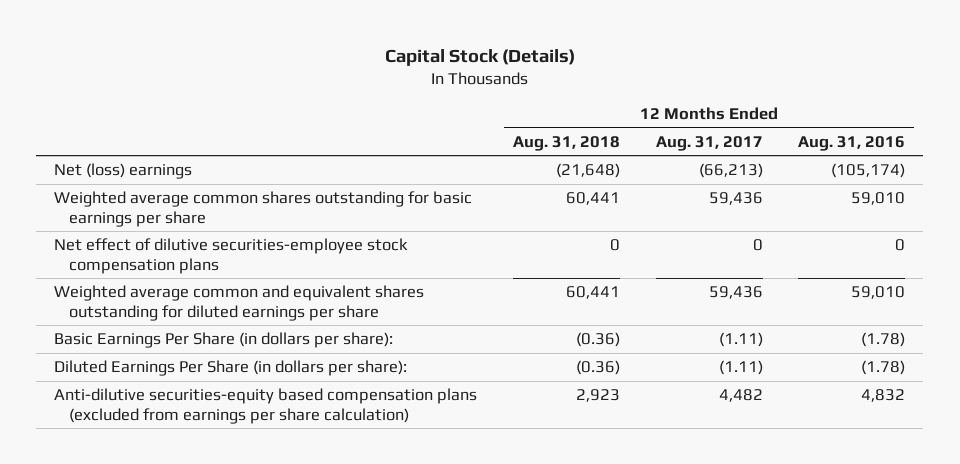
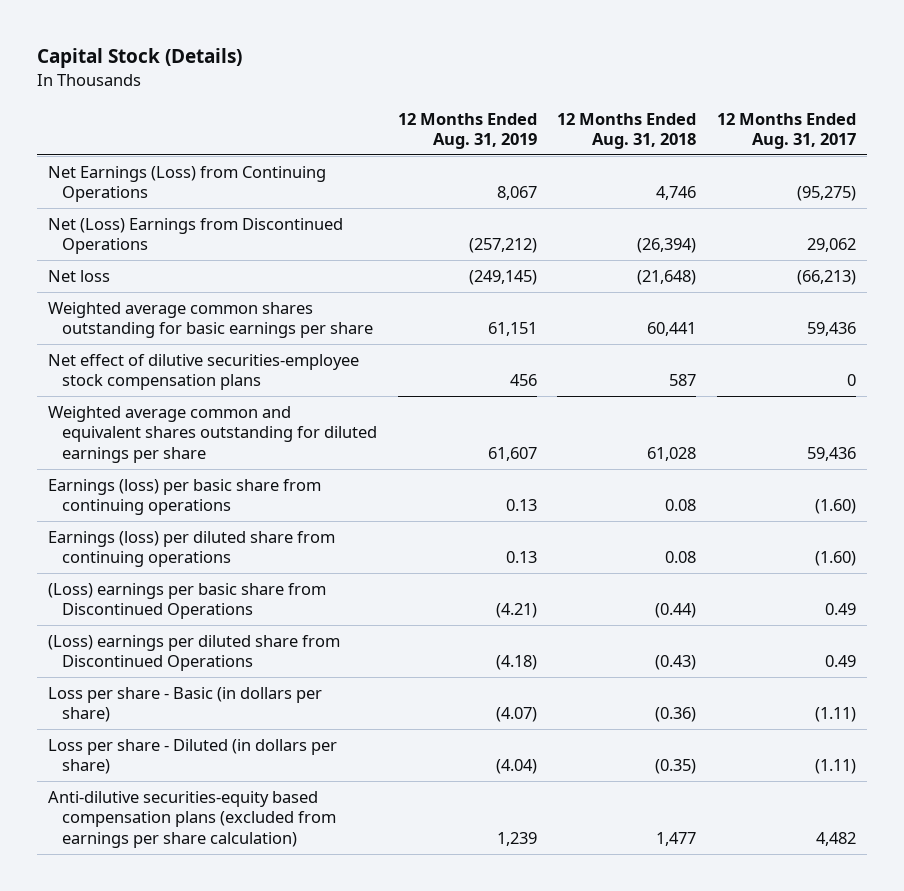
- | 12 Months Ended Aug. 31, 2018 | 12 Months Ended Aug. 31, 2017 | 12 Months Ended Aug. 31, 2016
+ | 12 Months Ended Aug. 31, 2019 | 12 Months Ended Aug. 31, 2018 | 12 Months Ended Aug. 31, 2017
- Net (loss) earnings | (21,648) | (66,213) | (105,174)
+ Net Earnings (Loss) from Continuing Operations | 8,067 | 4,746 | (95,275)
+ Net (Loss) Earnings from Discontinued Operations | (257,212) | (26,394) | 29,062
+ Net loss | (249,145) | (21,648) | (66,213)
- Net effect of dilutive securities-employee stock compensation plans | 0 | 0 | 0
- Weighted average common and equivalent shares outstanding for diluted earnings per share | 60,441 | 59,436 | 59,010
- Basic Earnings Per Share (in dollars per share): | (0.36) | (1.11) | (1.78)
- Diluted Earnings Per Share (in dollars per share): | (0.36) | (1.11) | (1.78)
- Anti-dilutive securities-equity based compensation plans (excluded from earnings per share calculation) | 2,923 | 4,482 | 4,832
+ Net effect of dilutive securities-employee stock compensation plans | 456 | 587 | 0
+ Weighted average common and equivalent shares outstanding for diluted earnings per share | 61,607 | 61,028 | 59,436
+ Earnings (loss) per basic share from continuing operations | 0.13 | 0.08 | (1.60)
+ Earnings (loss) per diluted share from continuing operations | 0.13 | 0.08 | (1.60)
+ (Loss) earnings per basic share from Discontinued Operations | (4.21) | (0.44) | 0.49
+ (Loss) earnings per diluted share from Discontinued Operations | (4.18) | (0.43) | 0.49
+ Loss per share - Basic (in dollars per share) | (4.07) | (0.36) | (1.11)
+ Loss per share - Diluted (in dollars per share) | (4.04) | (0.35) | (1.11)
+ Anti-dilutive securities-equity based compensation plans (excluded from earnings per share calculation) | 1,239 | 1,477 | 4,482

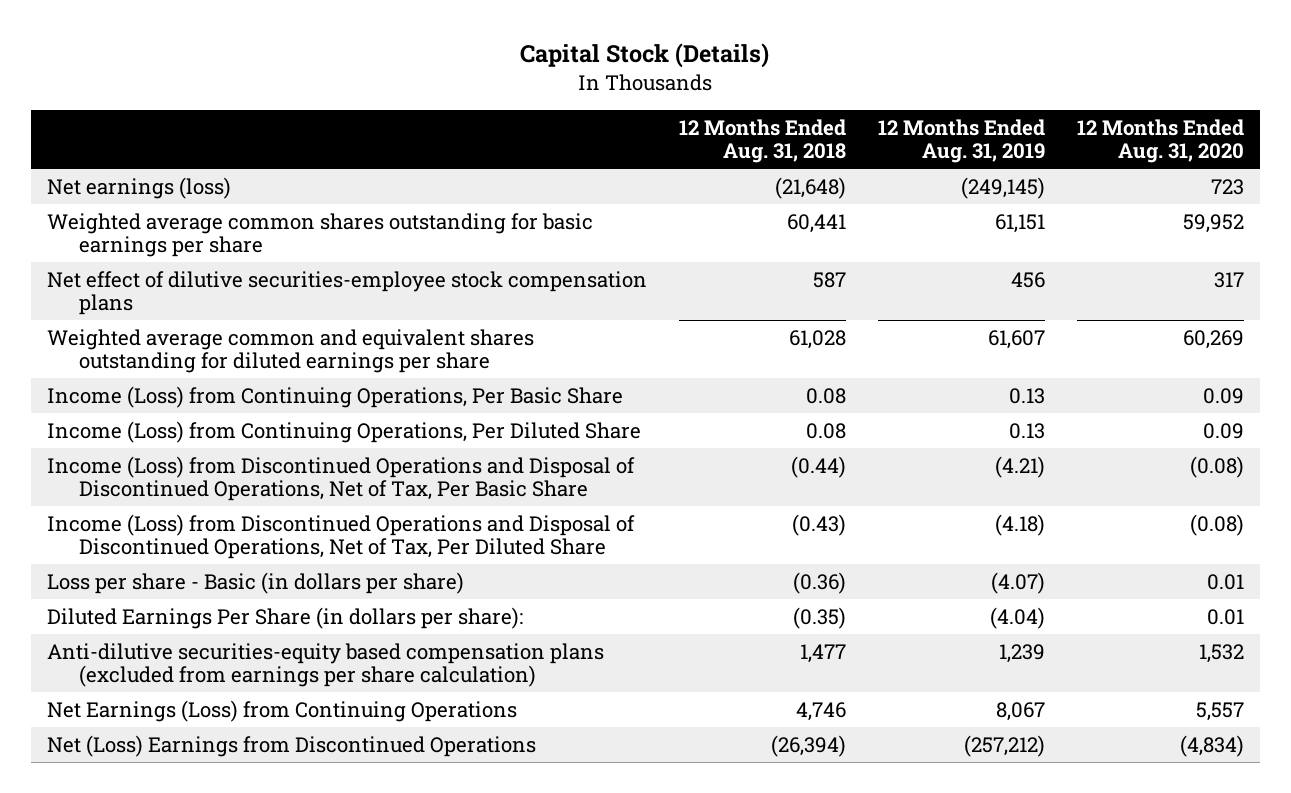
- | 12 Months Ended Aug. 31, 2019 | 12 Months Ended Aug. 31, 2018 | 12 Months Ended Aug. 31, 2017
+ | 12 Months Ended Aug. 31, 2018 | 12 Months Ended Aug. 31, 2019 | 12 Months Ended Aug. 31, 2020
- Net loss | (249,145) | (21,648) | (66,213)
+ Net earnings (loss) | (21,648) | (249,145) | 723
- Earnings (loss) per basic share from continuing operations | 0.13 | 0.08 | (1.60)
- Earnings (loss) per diluted share from continuing operations | 0.13 | 0.08 | (1.60)
- (Loss) earnings per basic share from Discontinued Operations | (4.21) | (0.44) | 0.49
- (Loss) earnings per diluted share from Discontinued Operations | (4.18) | (0.43) | 0.49
+ Income (Loss) from Continuing Operations, Per Basic Share | 0.08 | 0.13 | 0.09
+ Income (Loss) from Continuing Operations, Per Diluted Share | 0.08 | 0.13 | 0.09
+ Income (Loss) from Discontinued Operations and Disposal of Discontinued Operations, Net of Tax, Per Basic Share | (0.44) | (4.21) | (0.08)
+ Income (Loss) from Discontinued Operations and Disposal of Discontinued Operations, Net of Tax, Per Diluted Share | (0.43) | (4.18) | (0.08)
- Loss per share - Diluted (in dollars per share) | (4.04) | (0.35) | (1.11)
+ Diluted Earnings Per Share (in dollars per share): | (0.35) | (4.04) | 0.01
moved down: Net Earnings (Loss) from Continuing Operations | 4,746 | 8,067 | 5,557
moved down: Net (Loss) Earnings from Discontinued Operations | (26,394) | (257,212) | (4,834)

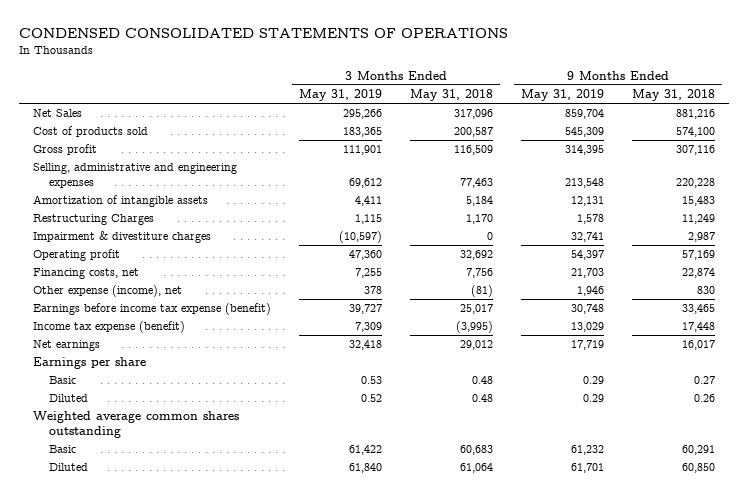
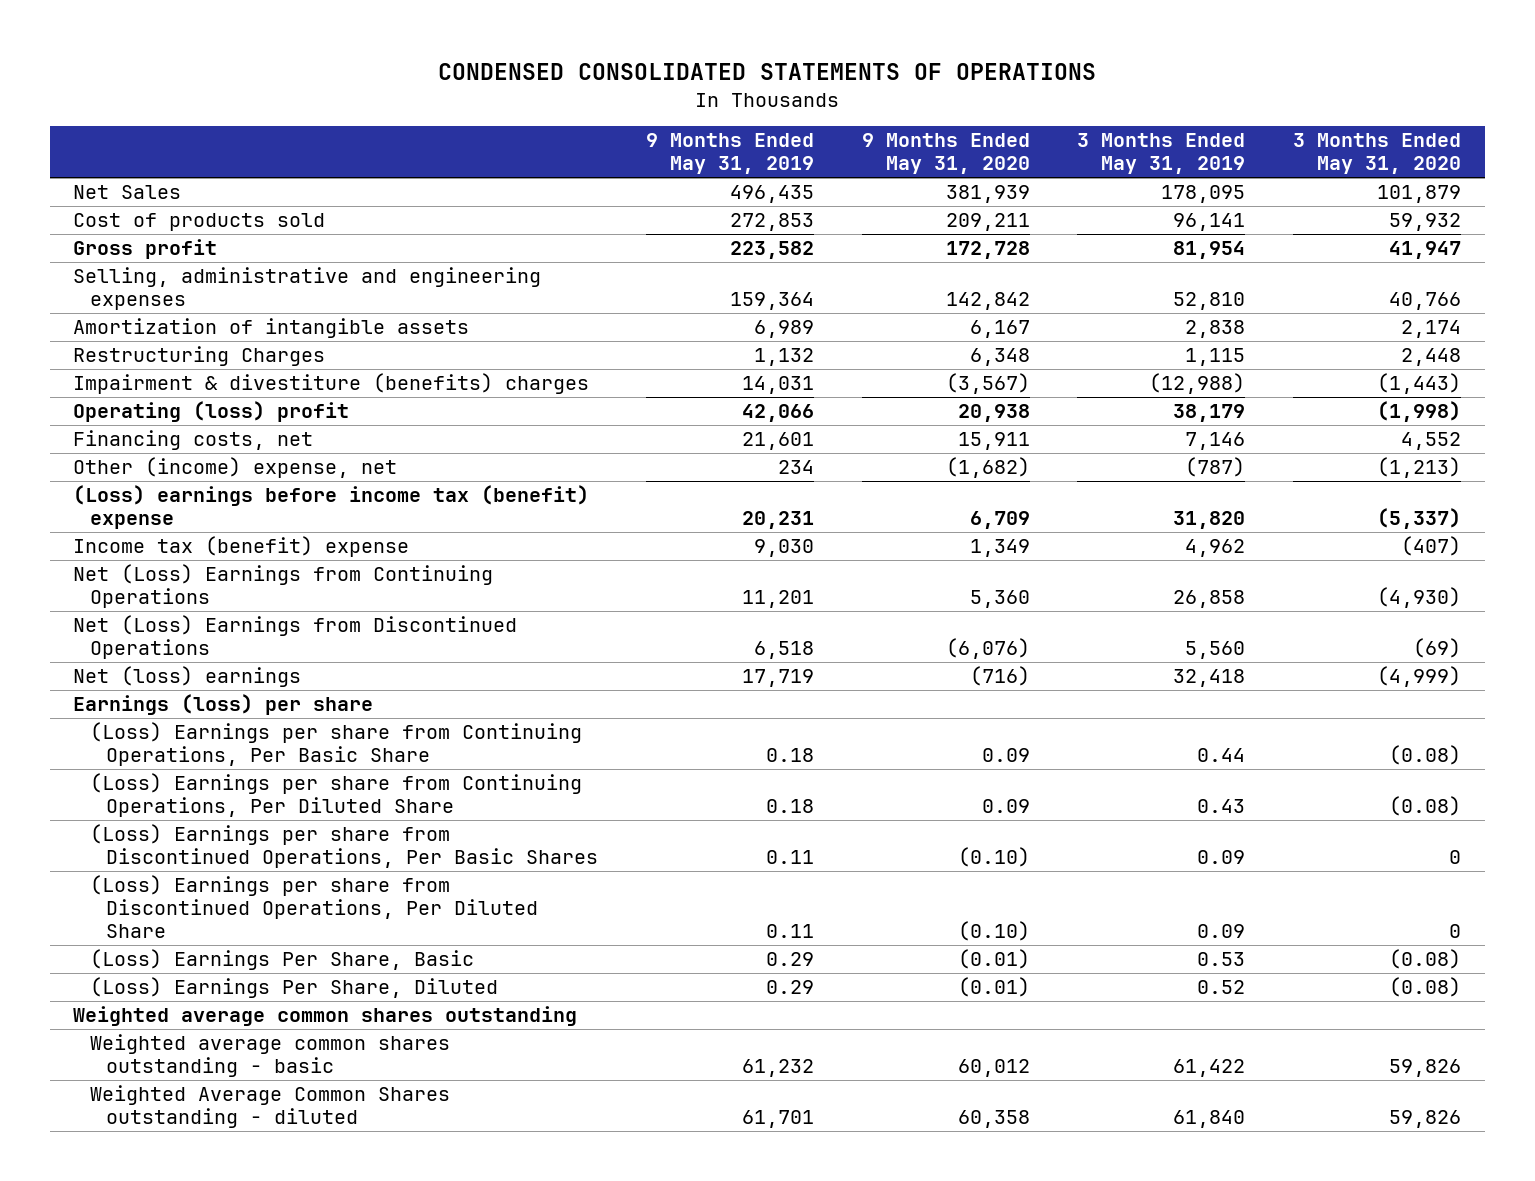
- | 3 Months Ended May 31, 2019 | 3 Months Ended May 31, 2018 | 9 Months Ended May 31, 2019 | 9 Months Ended May 31, 2018
+ | 9 Months Ended May 31, 2019 | 9 Months Ended May 31, 2020 | 3 Months Ended May 31, 2019 | 3 Months Ended May 31, 2020
- Net Sales | 295,266 | 317,096 | 859,704 | 881,216
- Cost of products sold | 183,365 | 200,587 | 545,309 | 574,100
- Gross profit | 111,901 | 116,509 | 314,395 | 307,116
- Selling, administrative and engineering expenses | 69,612 | 77,463 | 213,548 | 220,228
- Amortization of intangible assets | 4,411 | 5,184 | 12,131 | 15,483
- Restructuring Charges | 1,115 | 1,170 | 1,578 | 11,249
- Impairment & divestiture charges | (10,597) | 0 | 32,741 | 2,987
- Operating profit | 47,360 | 32,692 | 54,397 | 57,169
- Financing costs, net | 7,255 | 7,756 | 21,703 | 22,874
- Other expense (income), net | 378 | (81) | 1,946 | 830
- Earnings before income tax expense (benefit) | 39,727 | 25,017 | 30,748 | 33,465
- Income tax expense (benefit) | 7,309 | (3,995) | 13,029 | 17,448
- Net earnings | 32,418 | 29,012 | 17,719 | 16,017
- Earnings per share
- Basic | 0.53 | 0.48 | 0.29 | 0.27
- Diluted | 0.52 | 0.48 | 0.29 | 0.26
+ Net Sales | 496,435 | 381,939 | 178,095 | 101,879
+ Cost of products sold | 272,853 | 209,211 | 96,141 | 59,932
+ Gross profit | 223,582 | 172,728 | 81,954 | 41,947
+ Selling, administrative and engineering expenses | 159,364 | 142,842 | 52,810 | 40,766
+ Amortization of intangible assets | 6,989 | 6,167 | 2,838 | 2,174
+ Restructuring Charges | 1,132 | 6,348 | 1,115 | 2,448
+ Impairment & divestiture (benefits) charges | 14,031 | (3,567) | (12,988) | (1,443)
+ Operating (loss) profit | 42,066 | 20,938 | 38,179 | (1,998)
+ Financing costs, net | 21,601 | 15,911 | 7,146 | 4,552
+ Other (income) expense, net | 234 | (1,682) | (787) | (1,213)
+ (Loss) earnings before income tax (benefit) expense | 20,231 | 6,709 | 31,820 | (5,337)
+ Income tax (benefit) expense | 9,030 | 1,349 | 4,962 | (407)
+ Net (Loss) Earnings from Continuing Operations | 11,201 | 5,360 | 26,858 | (4,930)
+ Net (Loss) Earnings from Discontinued Operations | 6,518 | (6,076) | 5,560 | (69)
+ Net (loss) earnings | 17,719 | (716) | 32,418 | (4,999)
+ Earnings (loss) per share
+ (Loss) Earnings per share from Continuing Operations, Per Basic Share | 0.18 | 0.09 | 0.44 | (0.08)
+ (Loss) Earnings per share from Continuing Operations, Per Diluted Share | 0.18 | 0.09 | 0.43 | (0.08)
+ (Loss) Earnings per share from Discontinued Operations, Per Basic Shares | 0.11 | (0.10) | 0.09 | 0
+ (Loss) Earnings per share from Discontinued Operations, Per Diluted Share | 0.11 | (0.10) | 0.09 | 0
+ (Loss) Earnings Per Share, Basic | 0.29 | (0.01) | 0.53 | (0.08)
+ (Loss) Earnings Per Share, Diluted | 0.29 | (0.01) | 0.52 | (0.08)
- Basic | 61,422 | 60,683 | 61,232 | 60,291
- Diluted | 61,840 | 61,064 | 61,701 | 60,850
+ Weighted average common shares outstanding - basic | 61,232 | 60,012 | 61,422 | 59,826
+ Weighted Average Common Shares outstanding - diluted | 61,701 | 60,358 | 61,840 | 59,826

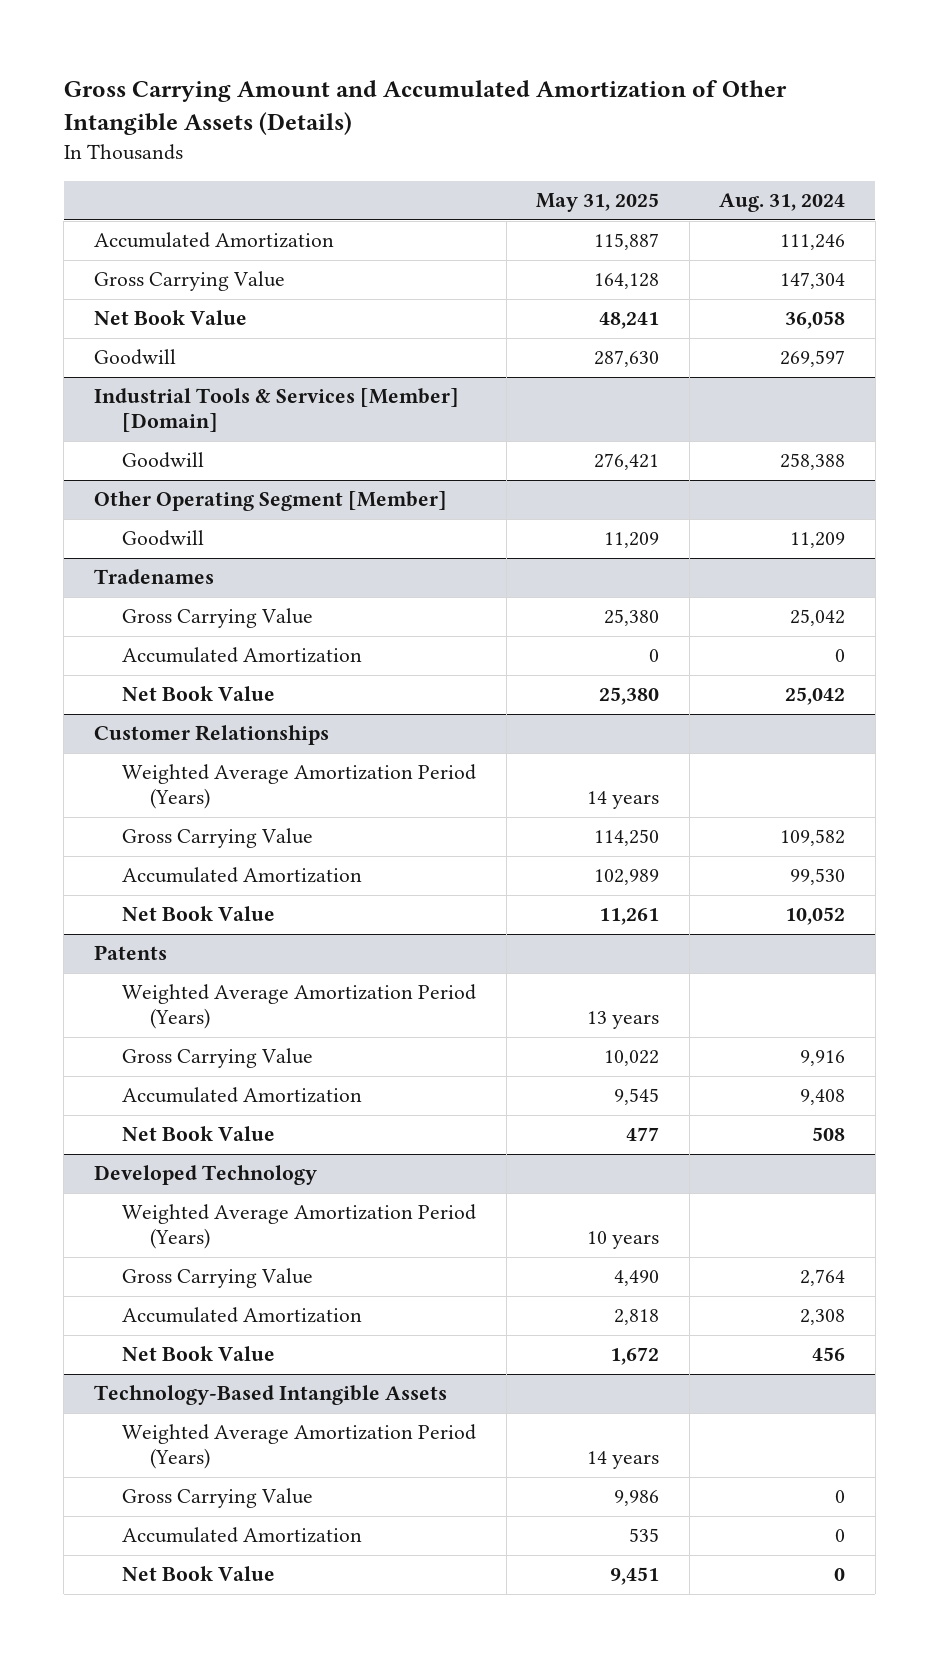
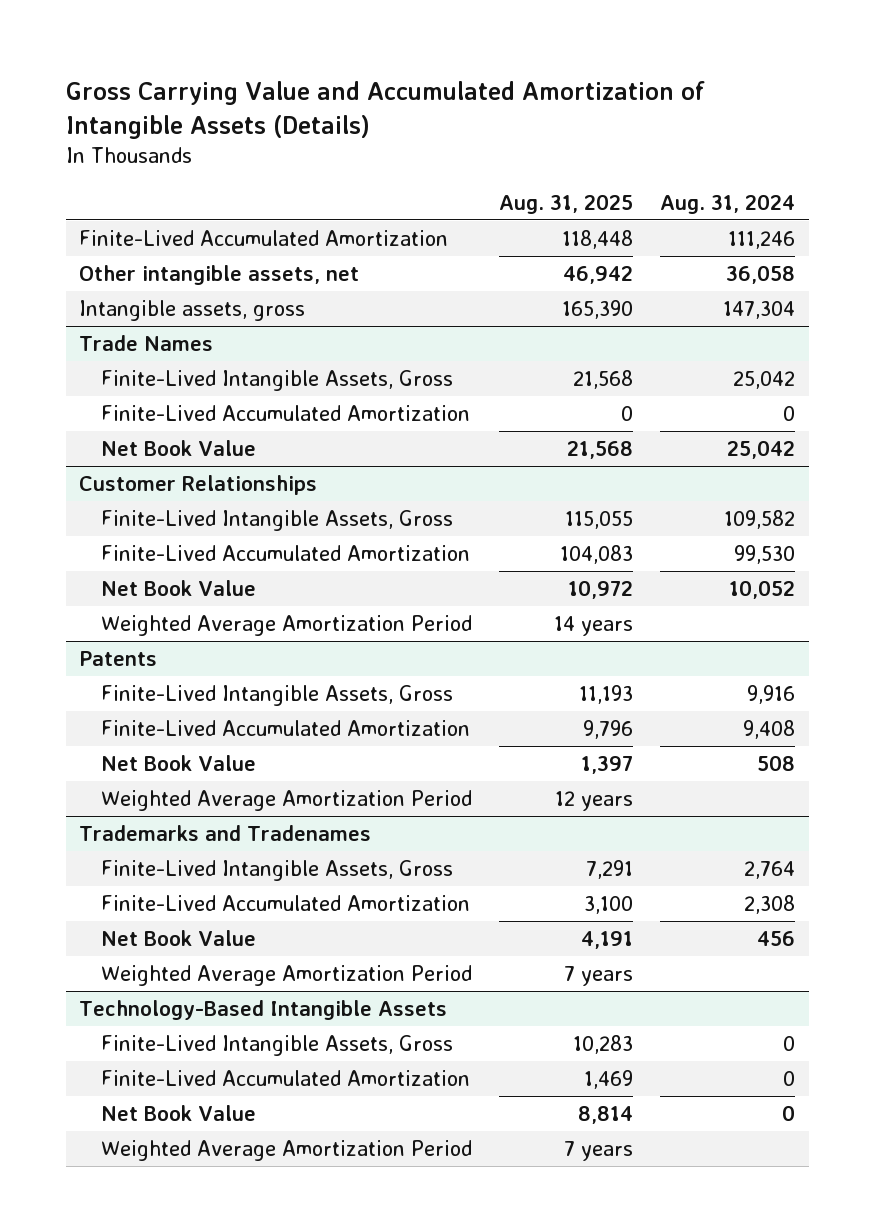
- Gross Carrying Amount and Accumulated Amortization of Other Intangible Assets (Details)
+ Gross Carrying Value and Accumulated Amortization of Intangible Assets (Details)
- | May 31, 2025 | Aug. 31, 2024
+ | Aug. 31, 2025 | Aug. 31, 2024
- Accumulated Amortization | 115,887 | 111,246
- Gross Carrying Value | 164,128 | 147,304
- Net Book Value | 48,241 | 36,058
- Goodwill | 287,630 | 269,597
- Industrial Tools & Services [Member] [Domain]
- Goodwill | 276,421 | 258,388
- Other Operating Segment [Member]
- Goodwill | 11,209 | 11,209
- Tradenames
- Gross Carrying Value | 25,380 | 25,042
- Accumulated Amortization | 0 | 0
+ Finite-Lived Accumulated Amortization | 118,448 | 111,246
+ Other intangible assets, net | 46,942 | 36,058
+ Intangible assets, gross | 165,390 | 147,304
+ Trade Names
+ Finite-Lived Intangible Assets, Gross | 21,568 | 25,042
+ Finite-Lived Accumulated Amortization | 0 | 0
@ Customer Relationships
- Weighted Average Amortization Period (Years) | 14 years |
- Gross Carrying Value | 114,250 | 109,582
- Accumulated Amortization | 102,989 | 99,530
+ Finite-Lived Intangible Assets, Gross | 115,055 | 109,582
+ Finite-Lived Accumulated Amortization | 104,083 | 99,530
+ Weighted Average Amortization Period | 14 years |
@ Patents
- Weighted Average Amortization Period (Years) | 13 years |
- Gross Carrying Value | 10,022 | 9,916
- Accumulated Amortization | 9,545 | 9,408
+ Finite-Lived Intangible Assets, Gross | 11,193 | 9,916
+ Finite-Lived Accumulated Amortization | 9,796 | 9,408
- Developed Technology
- Weighted Average Amortization Period (Years) | 10 years |
- Gross Carrying Value | 4,490 | 2,764
- Accumulated Amortization | 2,818 | 2,308
@ Patents
+ Weighted Average Amortization Period | 12 years |
+ Trademarks and Tradenames
+ Finite-Lived Intangible Assets, Gross | 7,291 | 2,764
+ Finite-Lived Accumulated Amortization | 3,100 | 2,308
+ Weighted Average Amortization Period | 7 years |
@ Technology-Based Intangible Assets
- Weighted Average Amortization Period (Years) | 14 years |
- Gross Carrying Value | 9,986 | 0
- Accumulated Amortization | 535 | 0
+ Finite-Lived Intangible Assets, Gross | 10,283 | 0
+ Finite-Lived Accumulated Amortization | 1,469 | 0
+ Weighted Average Amortization Period | 7 years |

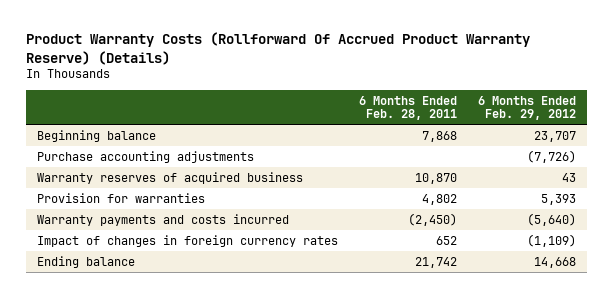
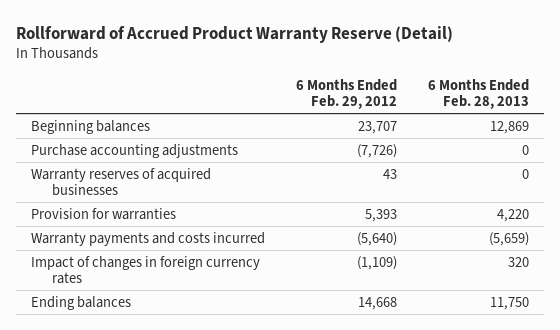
- Product Warranty Costs (Rollforward Of Accrued Product Warranty Reserve) (Details)
+ Rollforward of Accrued Product Warranty Reserve (Detail)
- | 6 Months Ended Feb. 28, 2011 | 6 Months Ended Feb. 29, 2012
+ | 6 Months Ended Feb. 29, 2012 | 6 Months Ended Feb. 28, 2013
- Beginning balance | 7,868 | 23,707
+ Beginning balances | 23,707 | 12,869
- Warranty reserves of acquired business | 10,870 | 43
+ Warranty reserves of acquired businesses | 43 | 0
- Ending balance | 21,742 | 14,668
+ Ending balances | 14,668 | 11,750

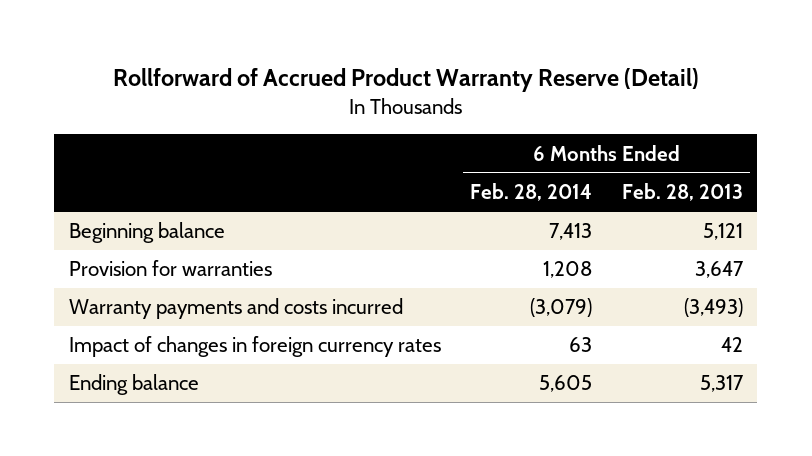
- | 6 Months Ended Feb. 29, 2012 | 6 Months Ended Feb. 28, 2013
+ | 6 Months Ended Feb. 28, 2014 | 6 Months Ended Feb. 28, 2013
- Beginning balances | 23,707 | 12,869
- Purchase accounting adjustments | (7,726) | 0
- Warranty reserves of acquired businesses | 43 | 0
- Provision for warranties | 5,393 | 4,220
- Warranty payments and costs incurred | (5,640) | (5,659)
- Impact of changes in foreign currency rates | (1,109) | 320
- Ending balances | 14,668 | 11,750
+ Beginning balance | 7,413 | 5,121
+ Provision for warranties | 1,208 | 3,647
+ Warranty payments and costs incurred | (3,079) | (3,493)
+ Impact of changes in foreign currency rates | 63 | 42
+ Ending balance | 5,605 | 5,317

